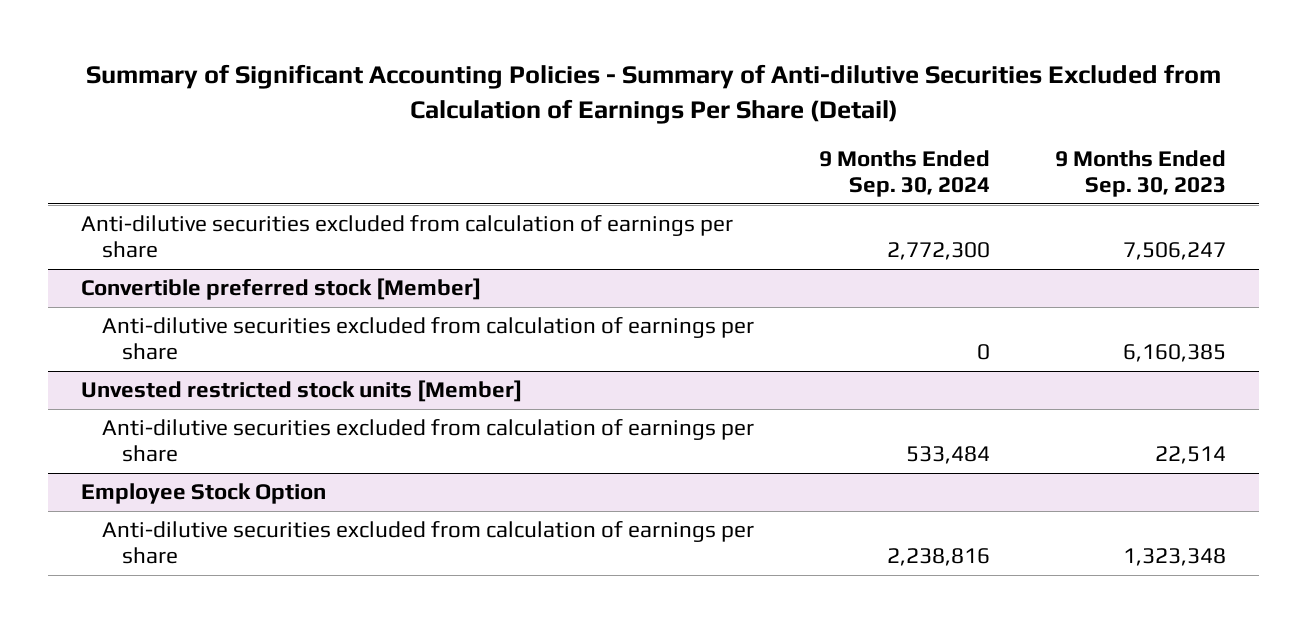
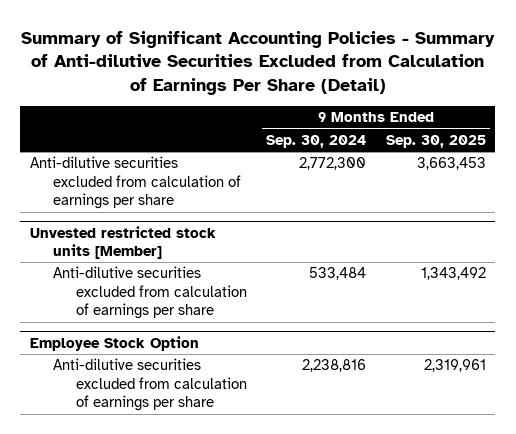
- | 9 Months Ended Sep. 30, 2024 | 9 Months Ended Sep. 30, 2023
+ | 9 Months Ended Sep. 30, 2024 | 9 Months Ended Sep. 30, 2025
- Convertible preferred stock [Member]
- Anti-dilutive securities excluded from calculation of earnings per share | 0 | 6,160,385

